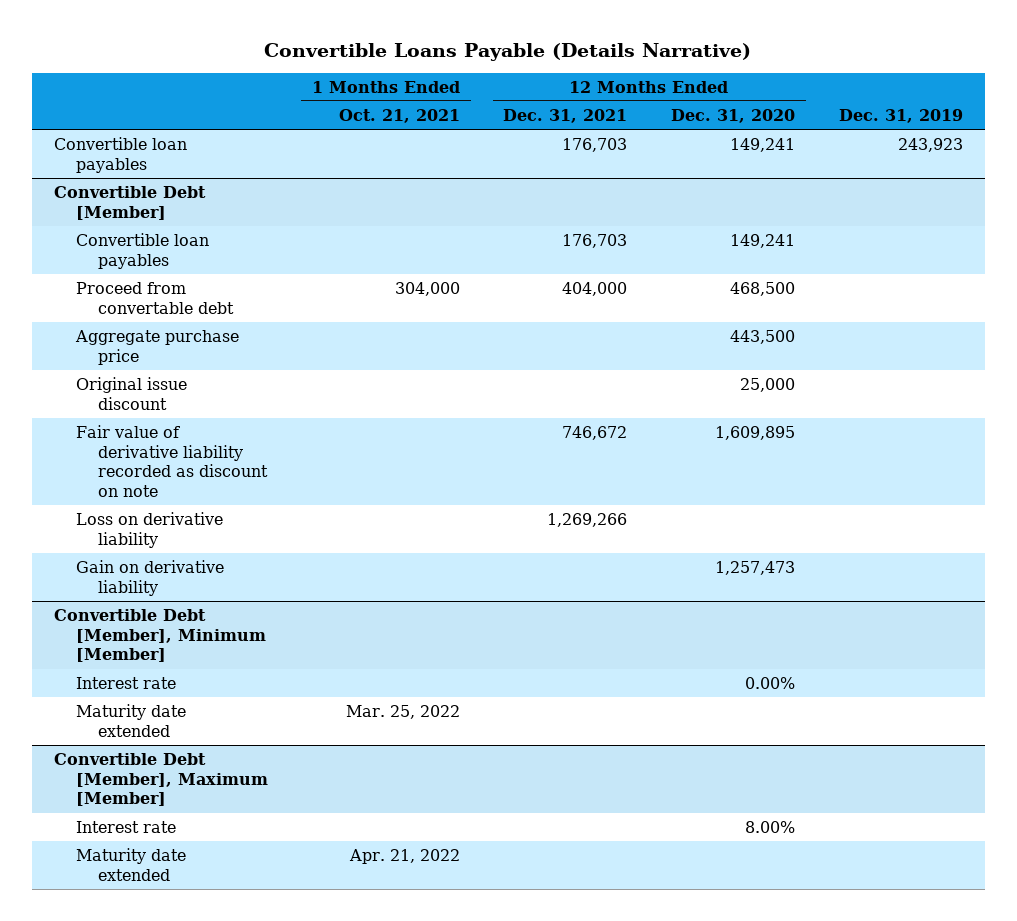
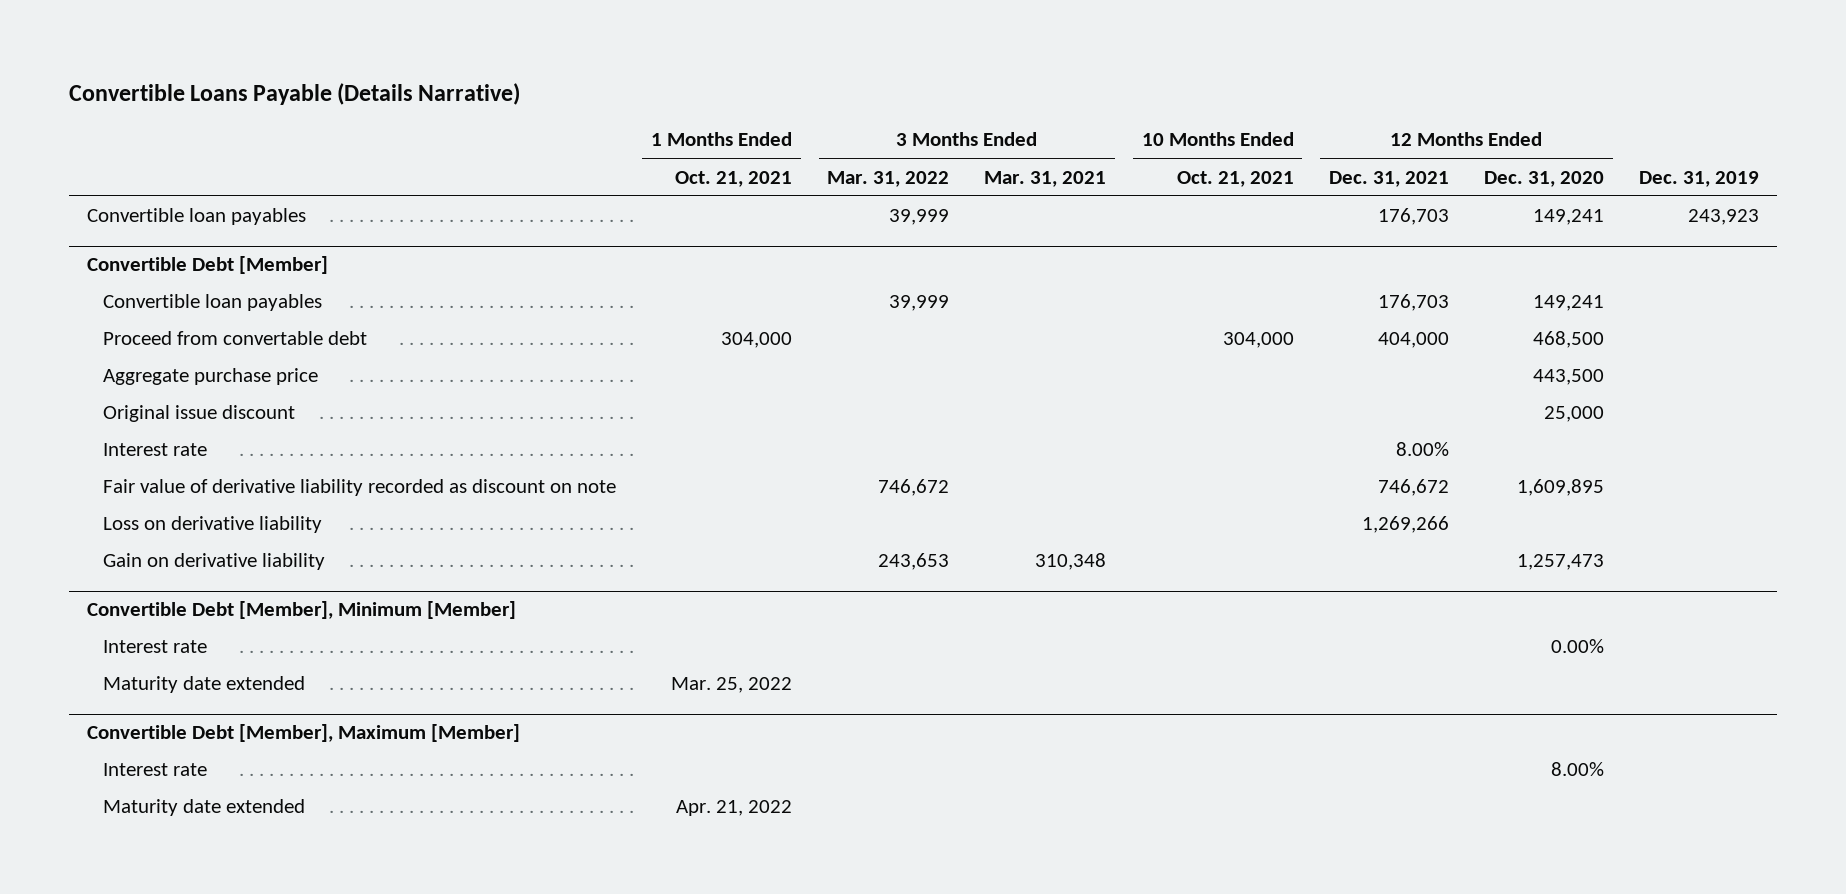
- | 1 Months Ended Oct. 21, 2021 | 12 Months Ended Dec. 31, 2021 | 12 Months Ended Dec. 31, 2020 | Dec. 31, 2019
+ | 1 Months Ended Oct. 21, 2021 | 3 Months Ended Mar. 31, 2022 | 3 Months Ended Mar. 31, 2021 | 10 Months Ended Oct. 21, 2021 | 12 Months Ended Dec. 31, 2021 | 12 Months Ended Dec. 31, 2020 | Dec. 31, 2019
@ Convertible Debt [Member]
+ Interest rate | | | | | 8.00% | |

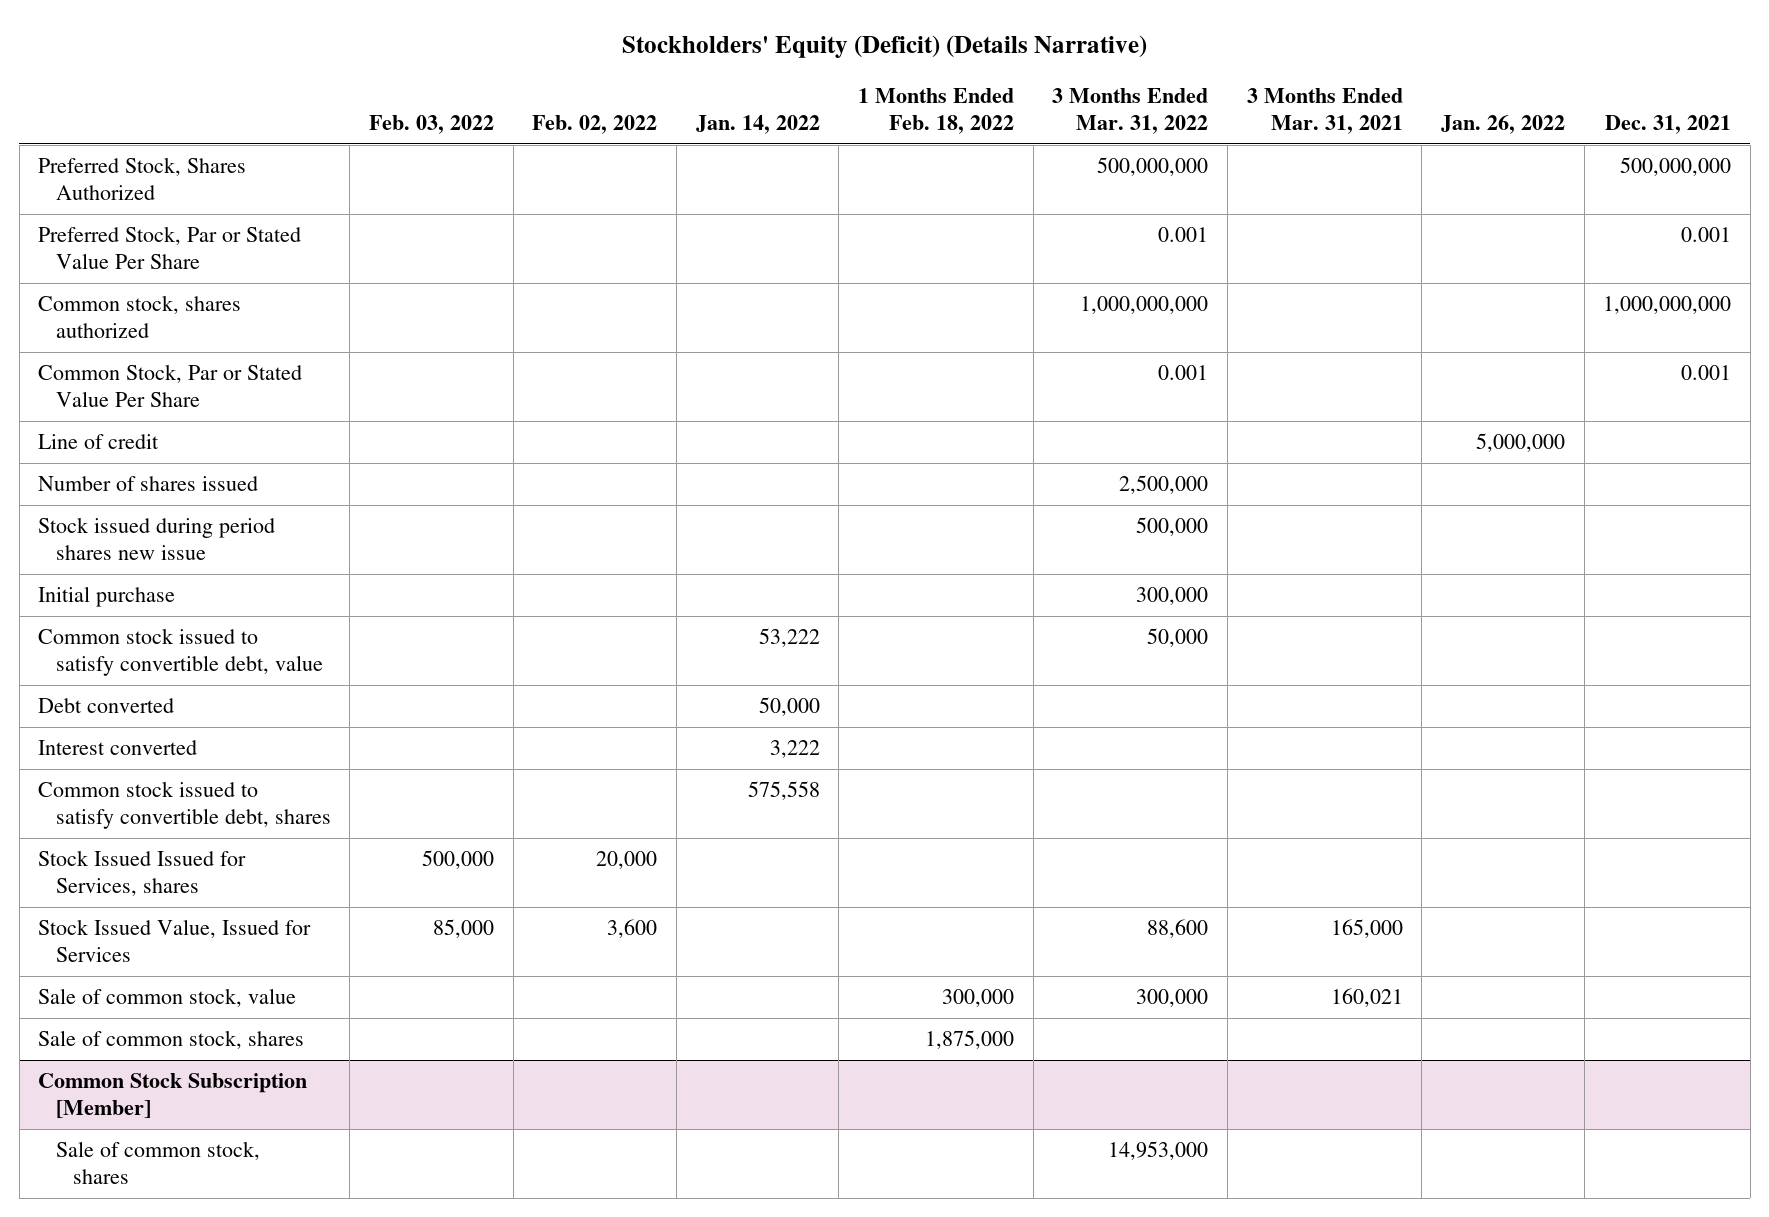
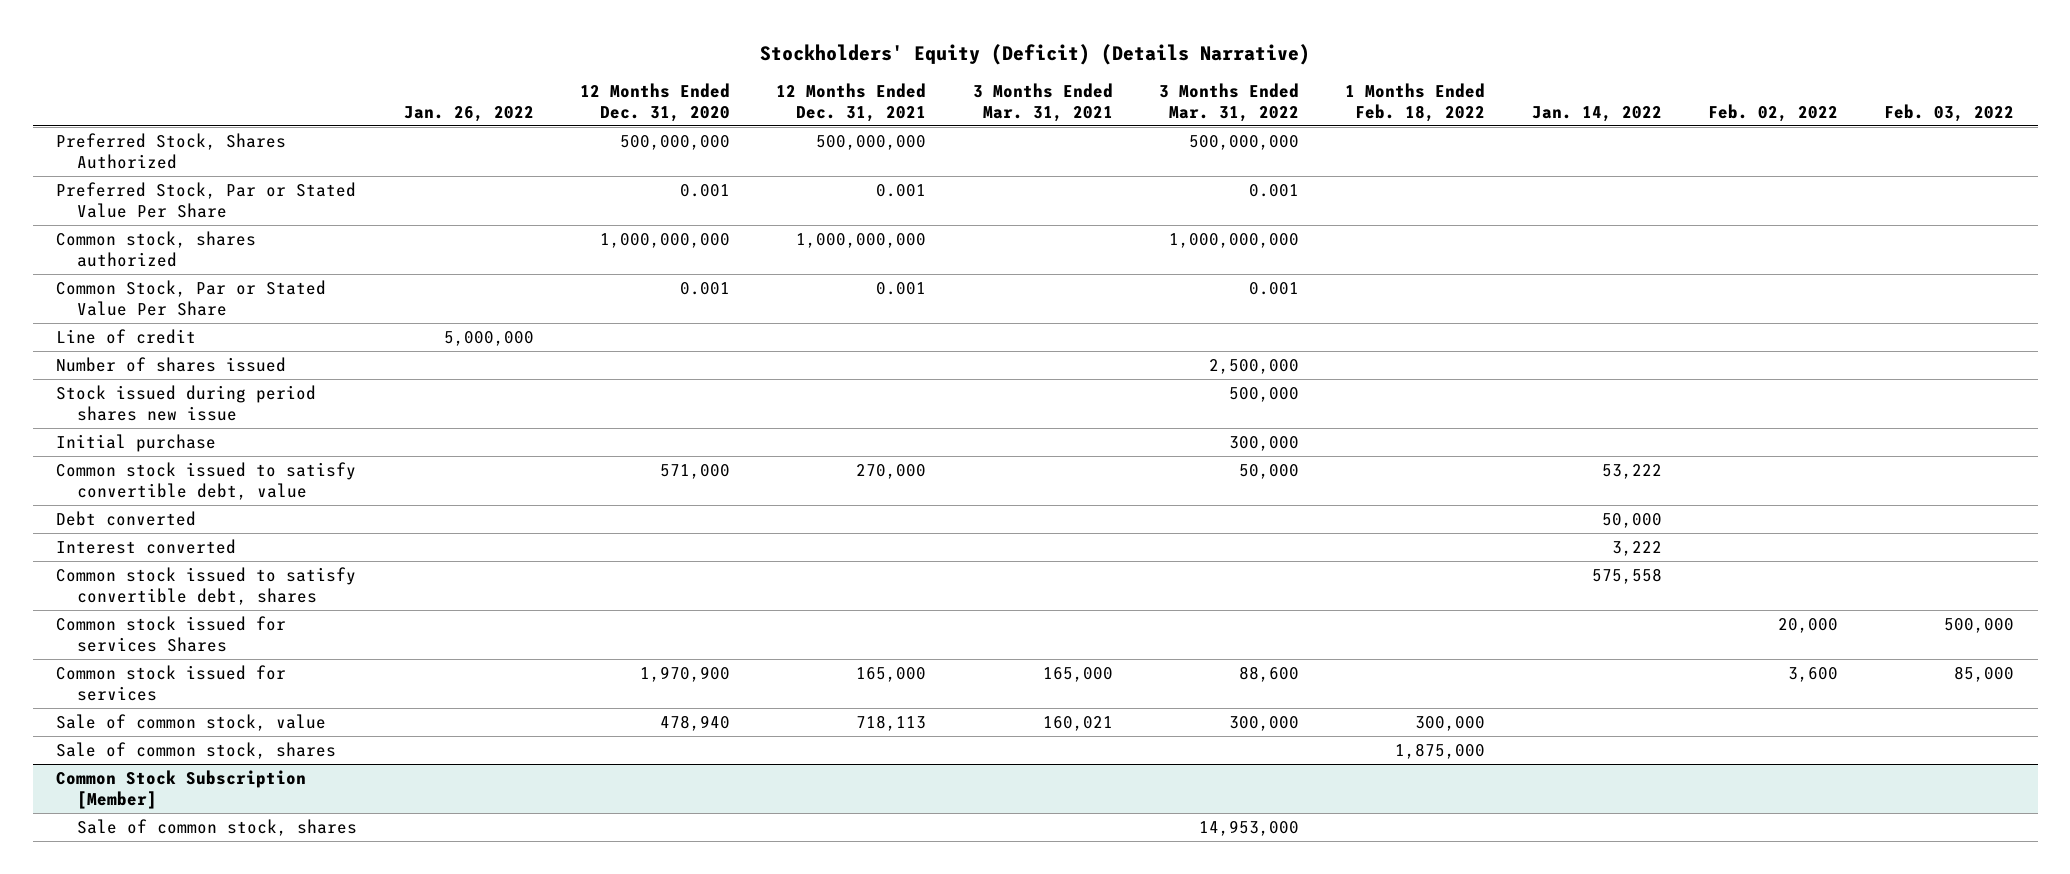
- | Feb. 03, 2022 | Feb. 02, 2022 | Jan. 14, 2022 | 1 Months Ended Feb. 18, 2022 | 3 Months Ended Mar. 31, 2022 | 3 Months Ended Mar. 31, 2021 | Jan. 26, 2022 | Dec. 31, 2021
+ | Jan. 26, 2022 | 12 Months Ended Dec. 31, 2020 | 12 Months Ended Dec. 31, 2021 | 3 Months Ended Mar. 31, 2021 | 3 Months Ended Mar. 31, 2022 | 1 Months Ended Feb. 18, 2022 | Jan. 14, 2022 | Feb. 02, 2022 | Feb. 03, 2022
- Stock Issued Issued for Services, shares | 500,000 | 20,000 | | | | | |
- Stock Issued Value, Issued for Services | 85,000 | 3,600 | | | 88,600 | 165,000 | |
+ Common stock issued for services Shares | | | | | | | | 20,000 | 500,000
+ Common stock issued for services | | 1,970,900 | 165,000 | 165,000 | 88,600 | | | 3,600 | 85,000

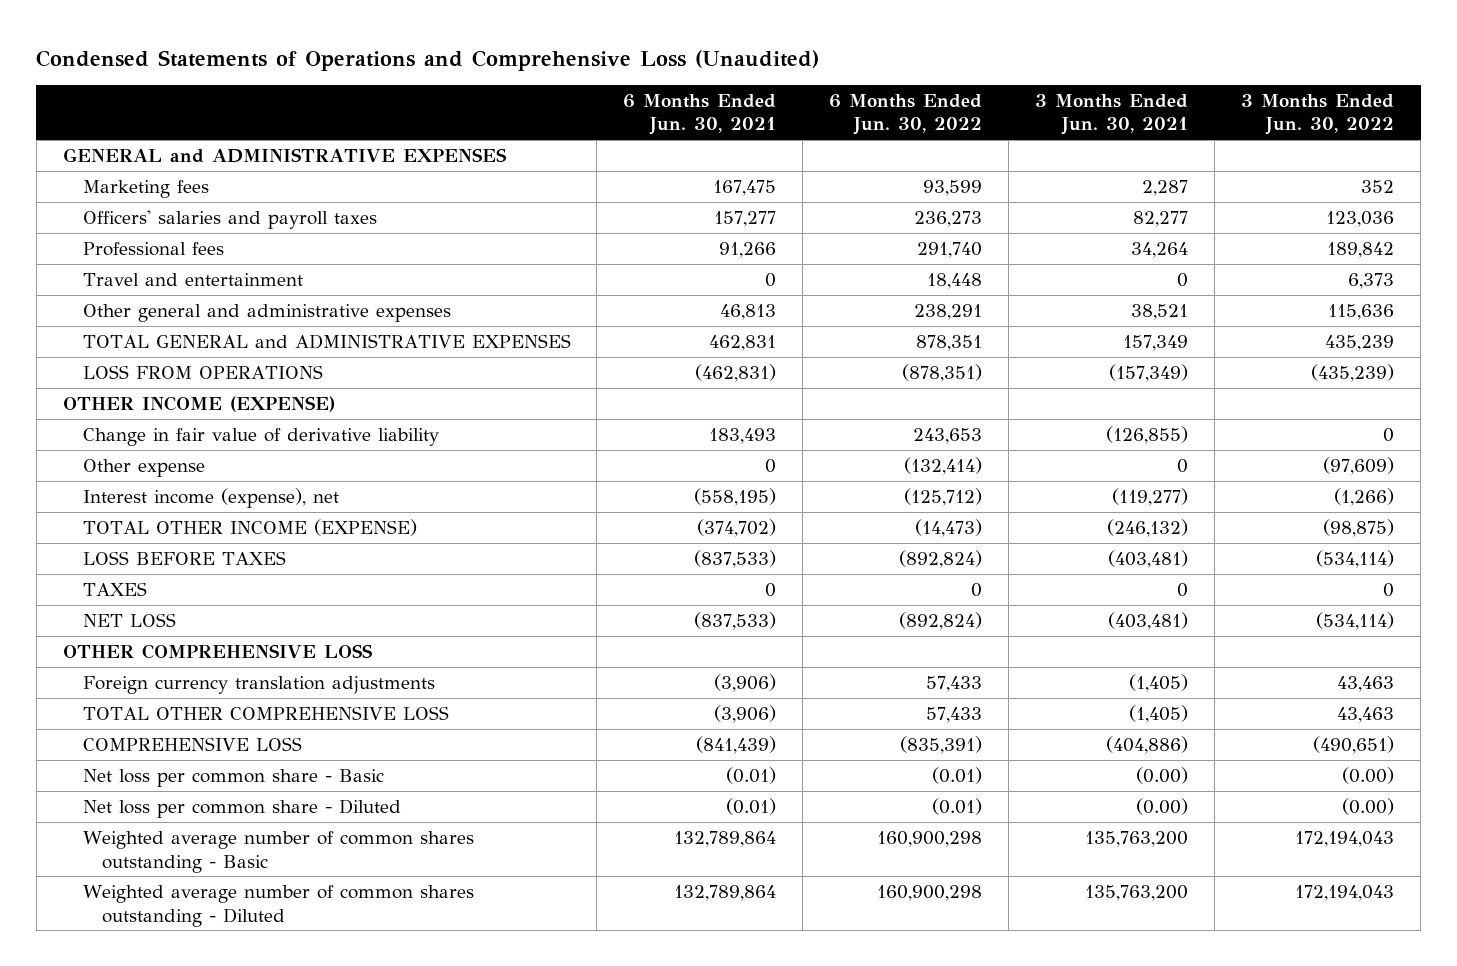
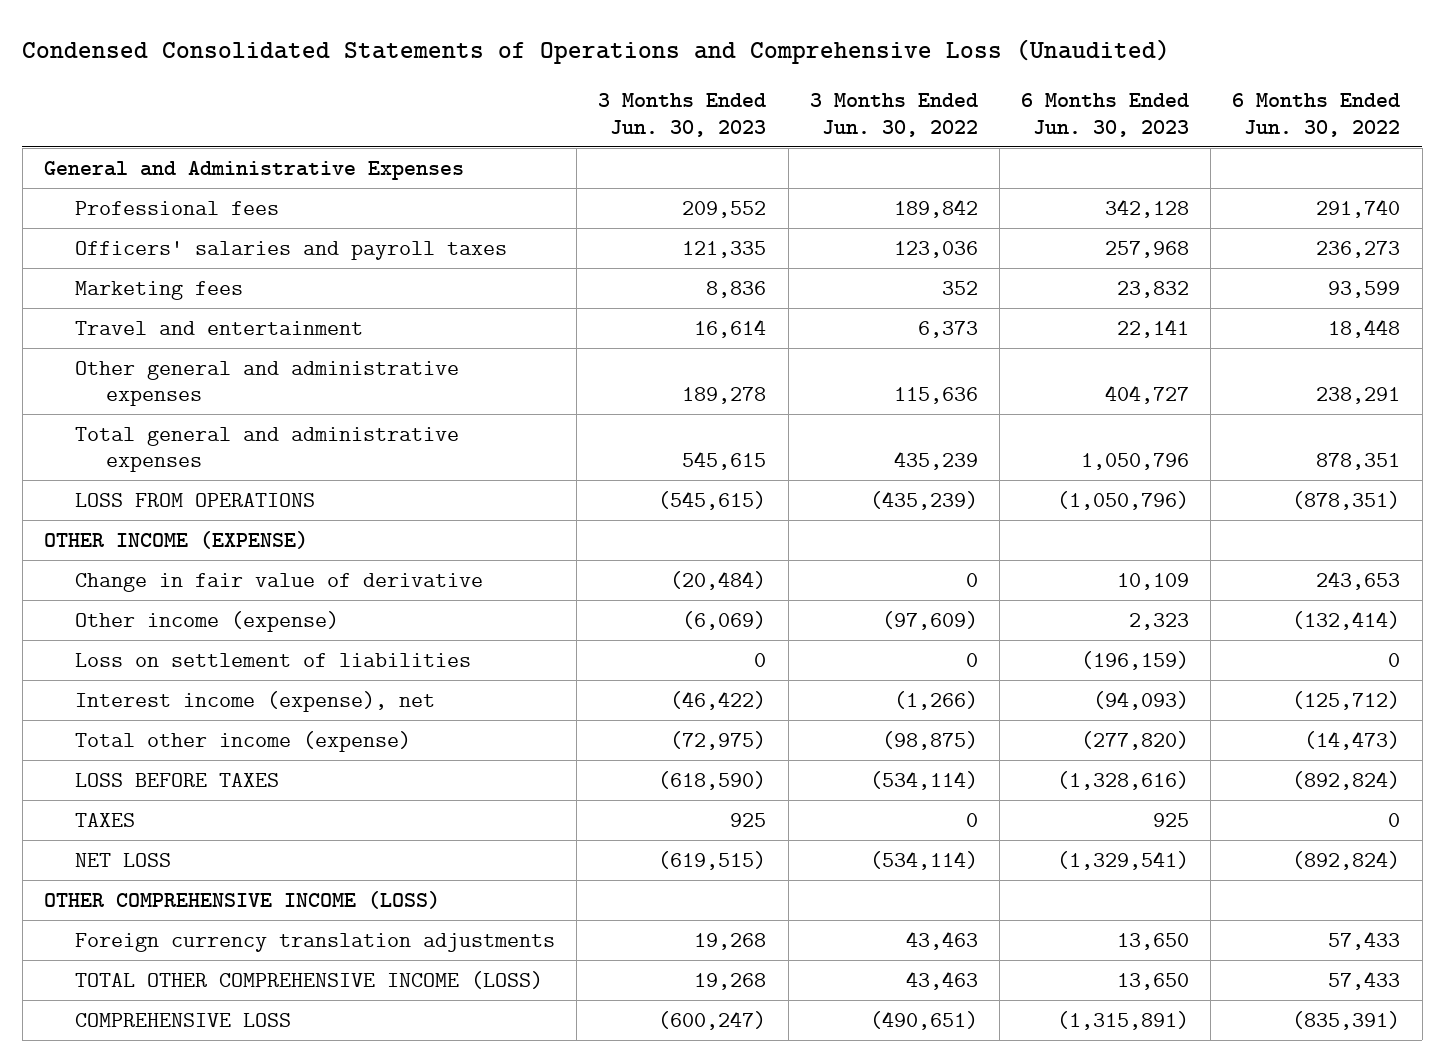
- Condensed Statements of Operations and Comprehensive Loss (Unaudited)
+ Condensed Consolidated Statements of Operations and Comprehensive Loss (Unaudited)
- | 6 Months Ended Jun. 30, 2021 | 6 Months Ended Jun. 30, 2022 | 3 Months Ended Jun. 30, 2021 | 3 Months Ended Jun. 30, 2022
+ | 3 Months Ended Jun. 30, 2023 | 3 Months Ended Jun. 30, 2022 | 6 Months Ended Jun. 30, 2023 | 6 Months Ended Jun. 30, 2022
- GENERAL and ADMINISTRATIVE EXPENSES
+ General and Administrative Expenses
moved down: Officers' salaries and payroll taxes | 121,335 | 123,036 | 257,968 | 236,273
moved down: Marketing fees | 8,836 | 352 | 23,832 | 93,599
- TOTAL GENERAL and ADMINISTRATIVE EXPENSES | 462,831 | 878,351 | 157,349 | 435,239
+ Total general and administrative expenses | 545,615 | 435,239 | 1,050,796 | 878,351
- Change in fair value of derivative liability | 183,493 | 243,653 | (126,855) | 0
- Other expense | 0 | (132,414) | 0 | (97,609)
+ Change in fair value of derivative | (20,484) | 0 | 10,109 | 243,653
+ Other income (expense) | (6,069) | (97,609) | 2,323 | (132,414)
+ Loss on settlement of liabilities | 0 | 0 | (196,159) | 0
- TOTAL OTHER INCOME (EXPENSE) | (374,702) | (14,473) | (246,132) | (98,875)
+ Total other income (expense) | (72,975) | (98,875) | (277,820) | (14,473)
- OTHER COMPREHENSIVE LOSS
+ OTHER COMPREHENSIVE INCOME (LOSS)
- TOTAL OTHER COMPREHENSIVE LOSS | (3,906) | 57,433 | (1,405) | 43,463
+ TOTAL OTHER COMPREHENSIVE INCOME (LOSS) | 19,268 | 43,463 | 13,650 | 57,433
- Net loss per common share - Basic | (0.01) | (0.01) | (0.00) | (0.00)
- Net loss per common share - Diluted | (0.01) | (0.01) | (0.00) | (0.00)
- Weighted average number of common shares outstanding - Basic | 132,789,864 | 160,900,298 | 135,763,200 | 172,194,043
- Weighted average number of common shares outstanding - Diluted | 132,789,864 | 160,900,298 | 135,763,200 | 172,194,043

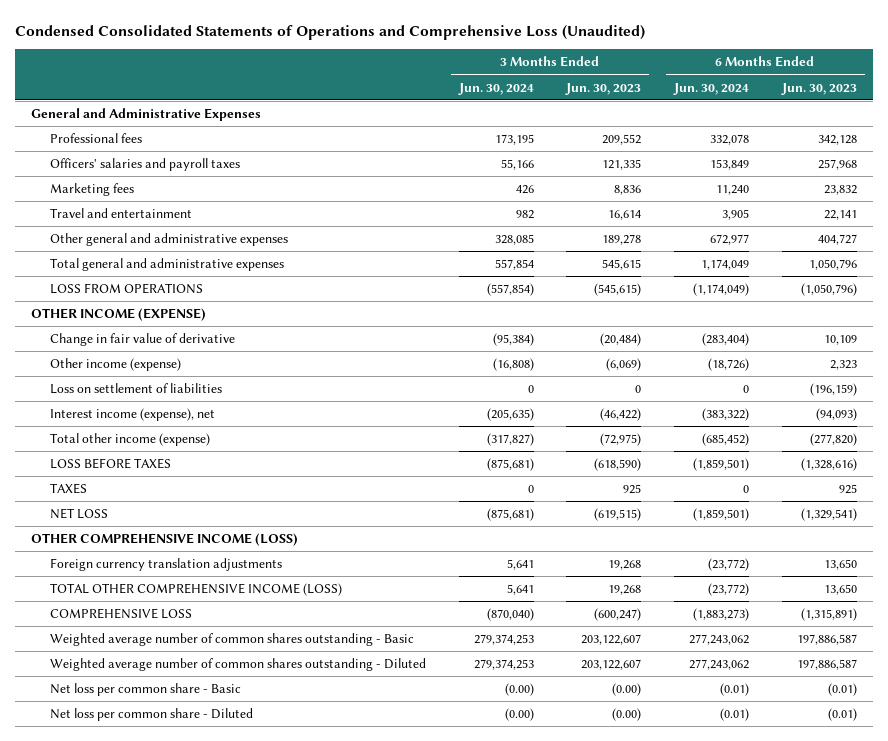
- | 3 Months Ended Jun. 30, 2023 | 3 Months Ended Jun. 30, 2022 | 6 Months Ended Jun. 30, 2023 | 6 Months Ended Jun. 30, 2022
+ | 3 Months Ended Jun. 30, 2024 | 3 Months Ended Jun. 30, 2023 | 6 Months Ended Jun. 30, 2024 | 6 Months Ended Jun. 30, 2023
+ Weighted average number of common shares outstanding - Basic | 279,374,253 | 203,122,607 | 277,243,062 | 197,886,587
+ Weighted average number of common shares outstanding - Diluted | 279,374,253 | 203,122,607 | 277,243,062 | 197,886,587
+ Net loss per common share - Basic | (0.00) | (0.00) | (0.01) | (0.01)
+ Net loss per common share - Diluted | (0.00) | (0.00) | (0.01) | (0.01)

